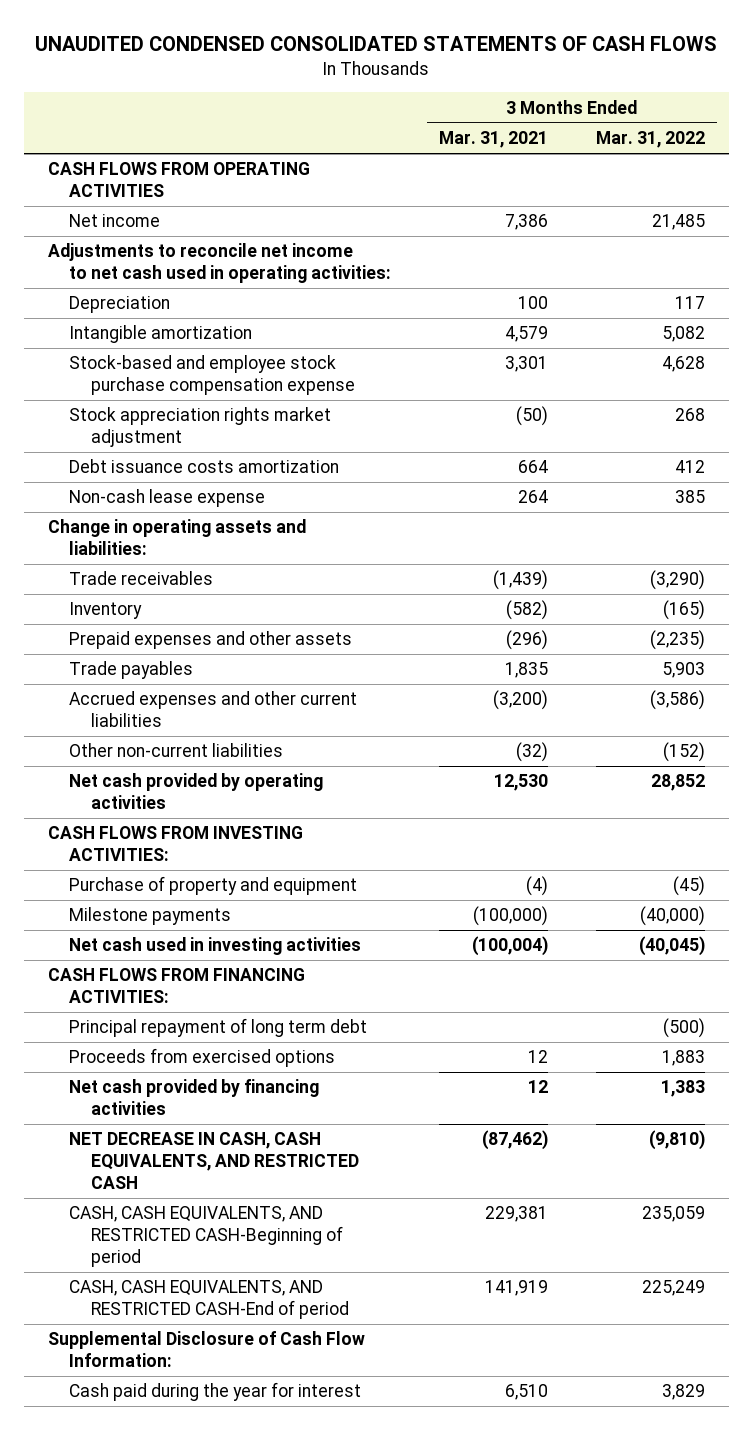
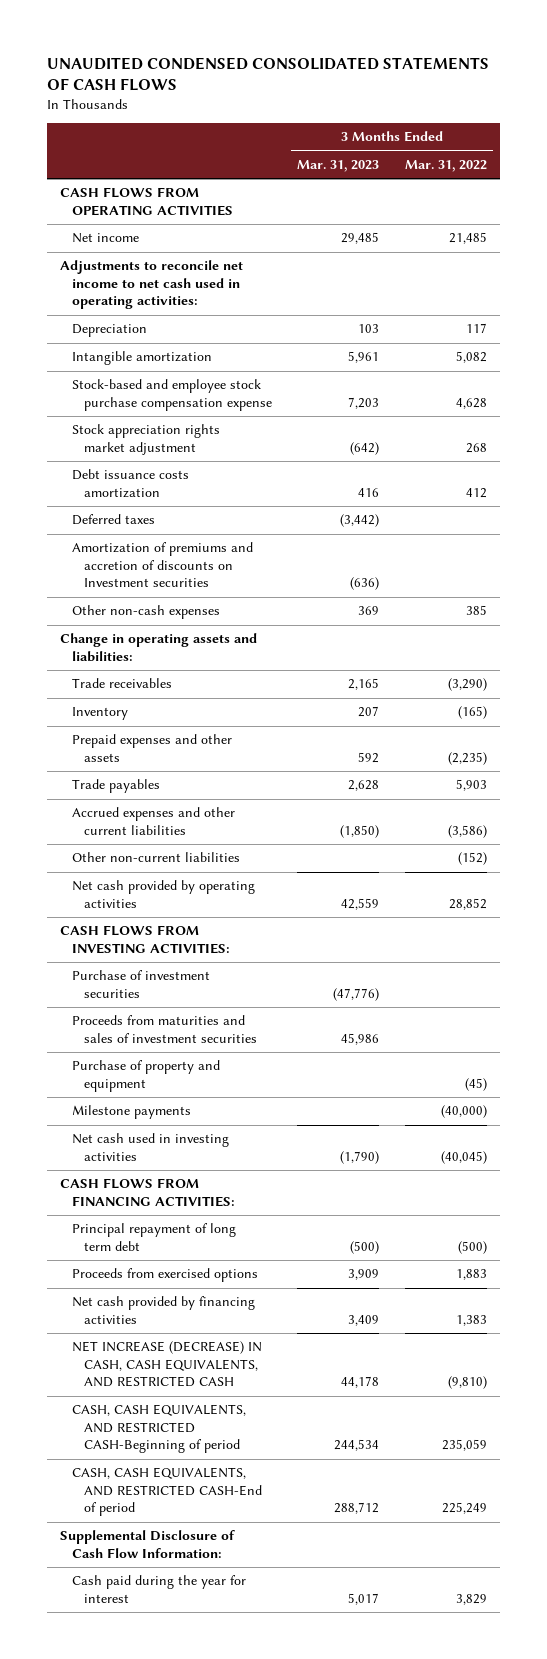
- | 3 Months Ended Mar. 31, 2021 | 3 Months Ended Mar. 31, 2022
+ | 3 Months Ended Mar. 31, 2023 | 3 Months Ended Mar. 31, 2022
- Non-cash lease expense | 264 | 385
+ Deferred taxes | (3,442) |
+ Amortization of premiums and accretion of discounts on Investment securities | (636) |
+ Other non-cash expenses | 369 | 385
+ Purchase of investment securities | (47,776) |
+ Proceeds from maturities and sales of investment securities | 45,986 |
- NET DECREASE IN CASH, CASH EQUIVALENTS, AND RESTRICTED CASH | (87,462) | (9,810)
+ NET INCREASE (DECREASE) IN CASH, CASH EQUIVALENTS, AND RESTRICTED CASH | 44,178 | (9,810)

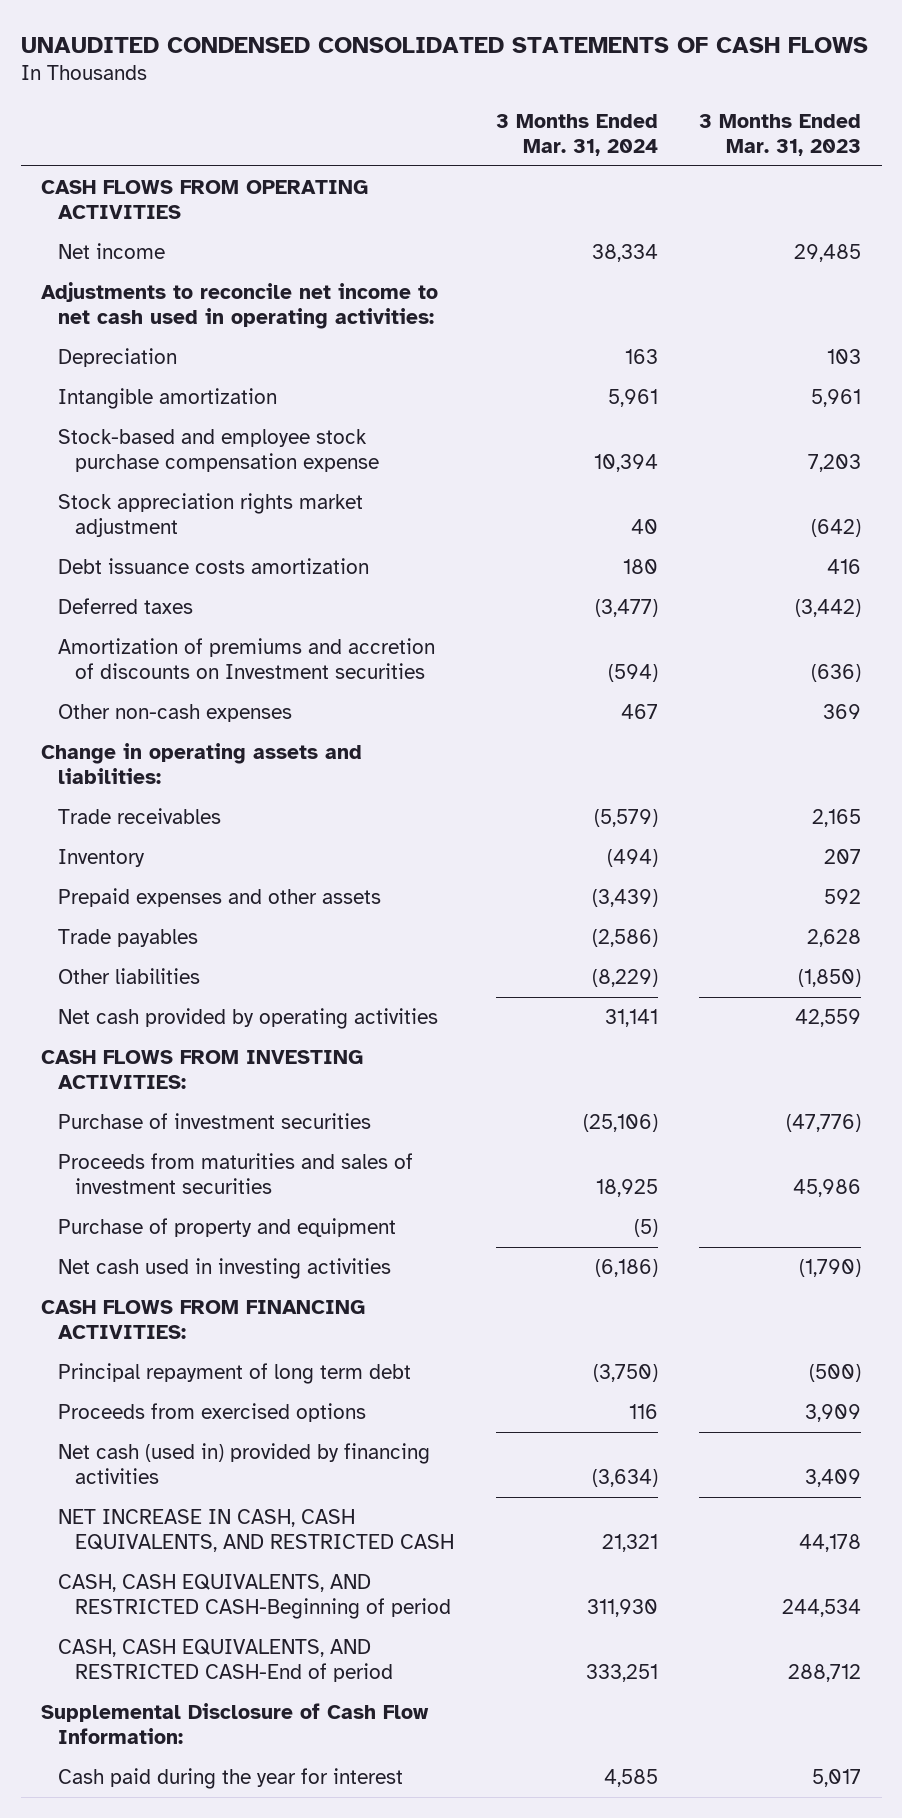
- | 3 Months Ended Mar. 31, 2023 | 3 Months Ended Mar. 31, 2022
+ | 3 Months Ended Mar. 31, 2024 | 3 Months Ended Mar. 31, 2023
- Accrued expenses and other current liabilities | (1,850) | (3,586)
- Other non-current liabilities | | (152)
+ Other liabilities | (8,229) | (1,850)
- Milestone payments | | (40,000)
- Net cash provided by financing activities | 3,409 | 1,383
- NET INCREASE (DECREASE) IN CASH, CASH EQUIVALENTS, AND RESTRICTED CASH | 44,178 | (9,810)
+ Net cash (used in) provided by financing activities | (3,634) | 3,409
+ NET INCREASE IN CASH, CASH EQUIVALENTS, AND RESTRICTED CASH | 21,321 | 44,178

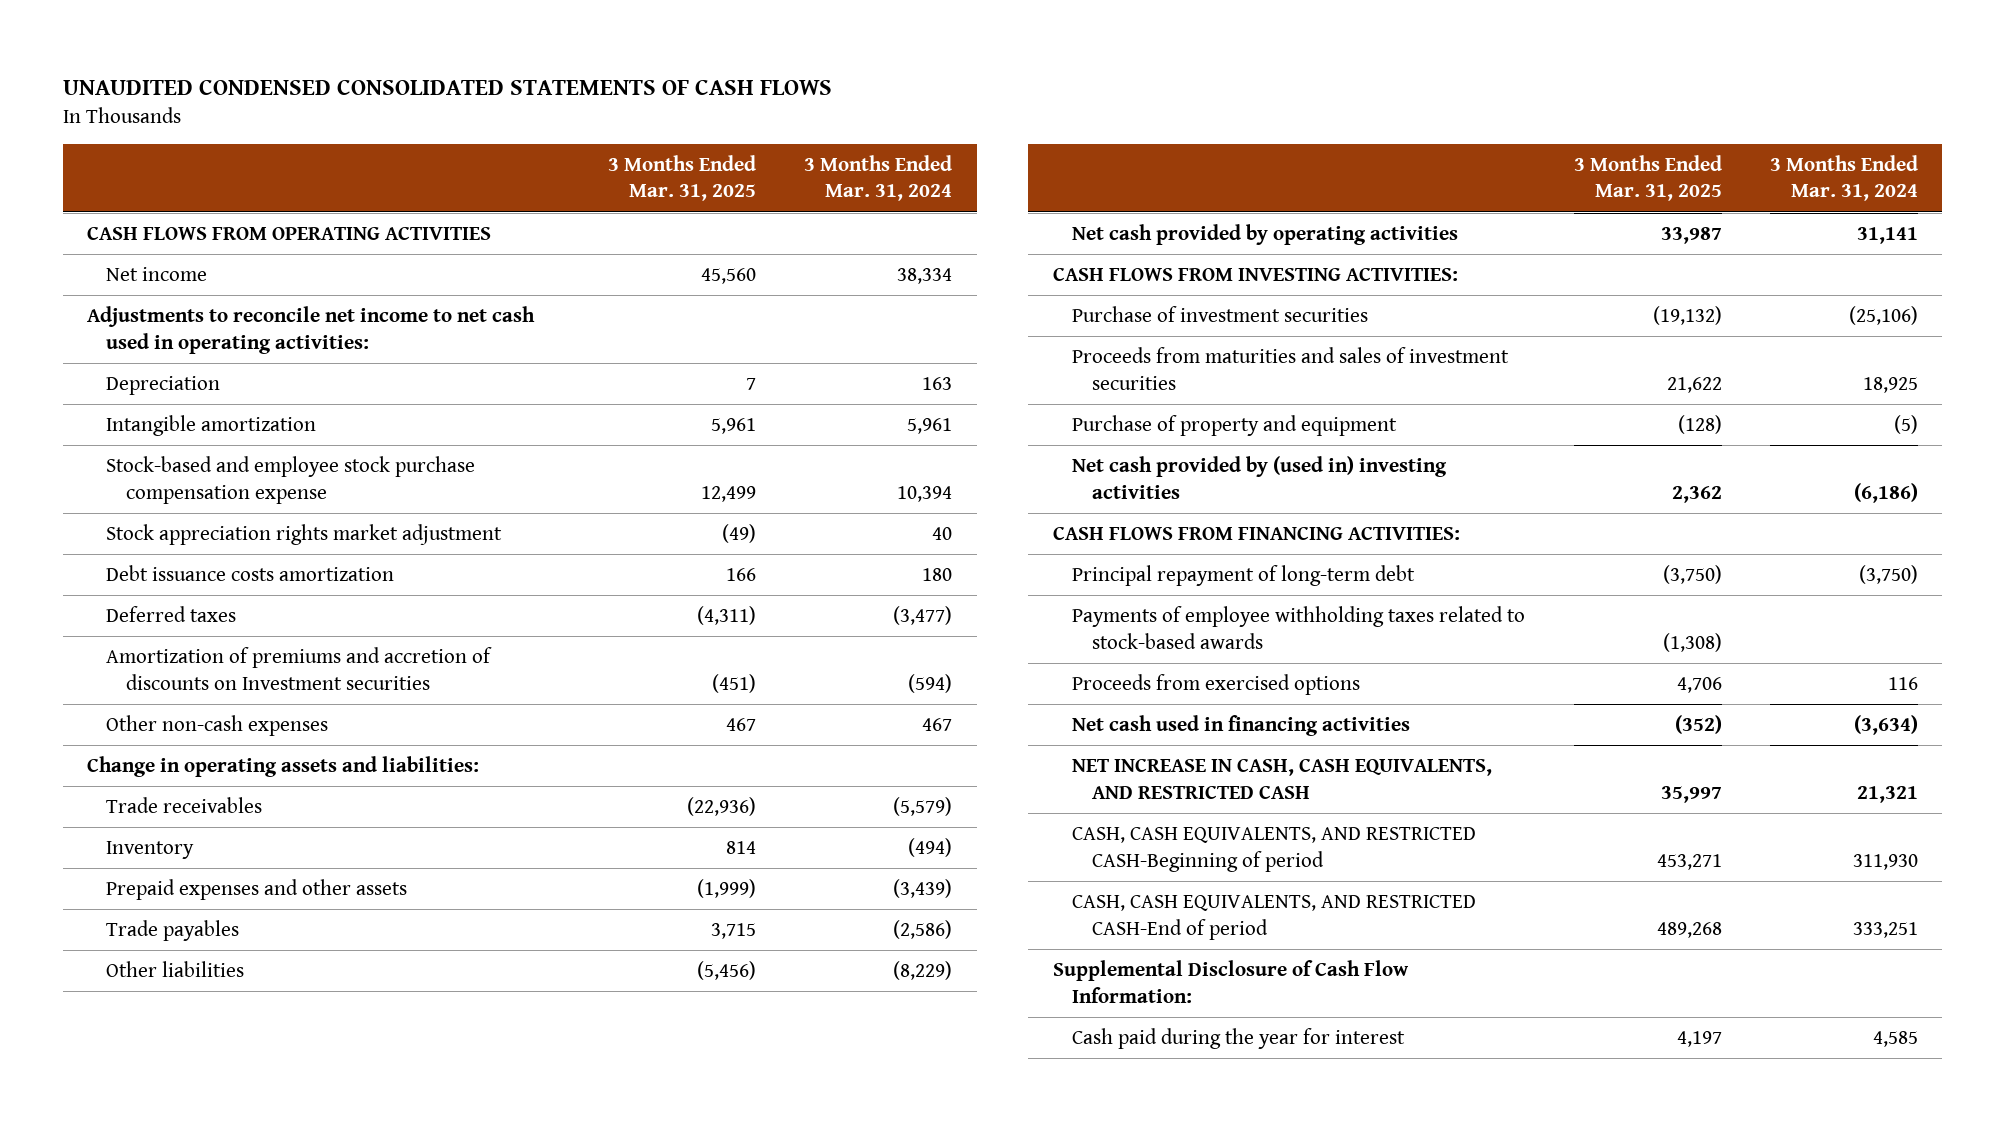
- | 3 Months Ended Mar. 31, 2024 | 3 Months Ended Mar. 31, 2023
+ | 3 Months Ended Mar. 31, 2025 | 3 Months Ended Mar. 31, 2024
- Net cash used in investing activities | (6,186) | (1,790)
+ Net cash provided by (used in) investing activities | 2,362 | (6,186)
- Principal repayment of long term debt | (3,750) | (500)
+ Principal repayment of long-term debt | (3,750) | (3,750)
+ Payments of employee withholding taxes related to stock-based awards | (1,308) |
- Net cash (used in) provided by financing activities | (3,634) | 3,409
+ Net cash used in financing activities | (352) | (3,634)

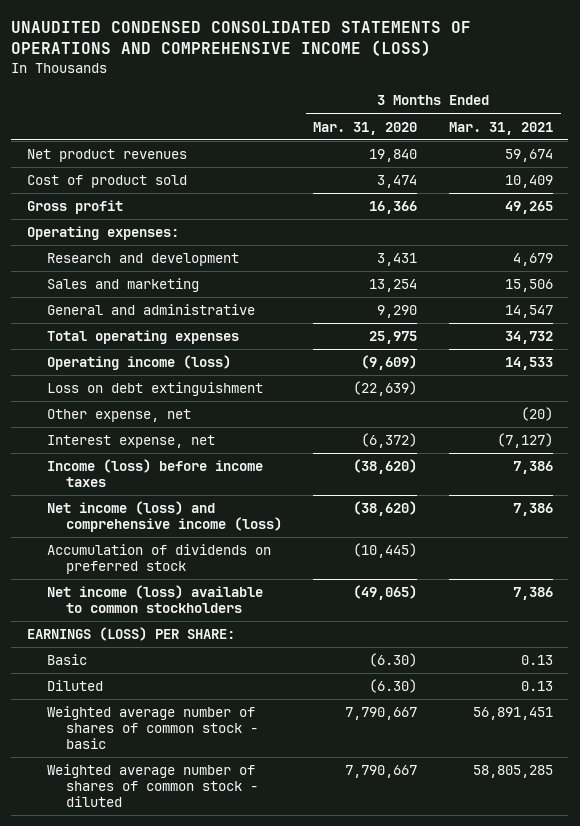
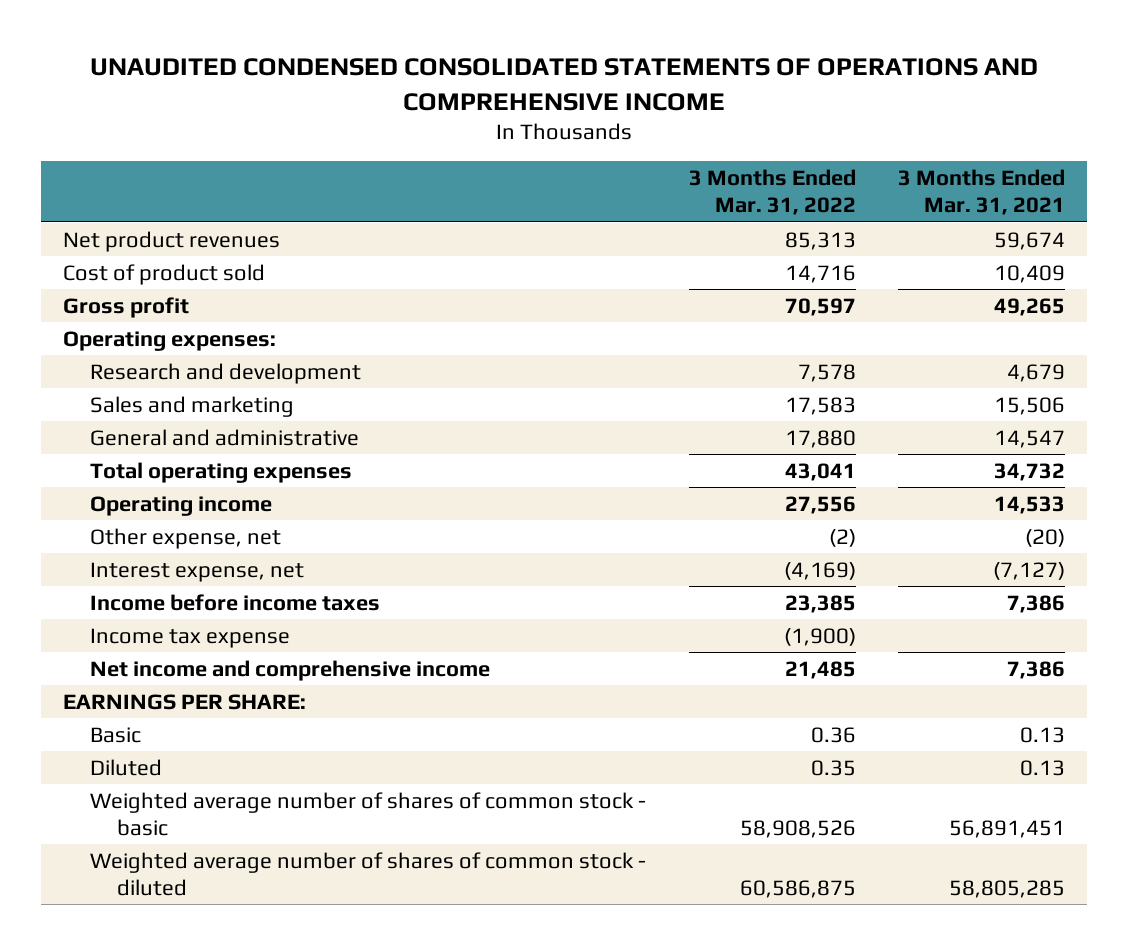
- UNAUDITED CONDENSED CONSOLIDATED STATEMENTS OF OPERATIONS AND COMPREHENSIVE INCOME (LOSS)
+ UNAUDITED CONDENSED CONSOLIDATED STATEMENTS OF OPERATIONS AND COMPREHENSIVE INCOME
- | 3 Months Ended Mar. 31, 2020 | 3 Months Ended Mar. 31, 2021
+ | 3 Months Ended Mar. 31, 2022 | 3 Months Ended Mar. 31, 2021
- Operating income (loss) | (9,609) | 14,533
- Loss on debt extinguishment | (22,639) |
+ Operating income | 27,556 | 14,533
- Income (loss) before income taxes | (38,620) | 7,386
- Net income (loss) and comprehensive income (loss) | (38,620) | 7,386
- Accumulation of dividends on preferred stock | (10,445) |
- Net income (loss) available to common stockholders | (49,065) | 7,386
- EARNINGS (LOSS) PER SHARE:
+ Income before income taxes | 23,385 | 7,386
+ Income tax expense | (1,900) |
+ Net income and comprehensive income | 21,485 | 7,386
+ EARNINGS PER SHARE:

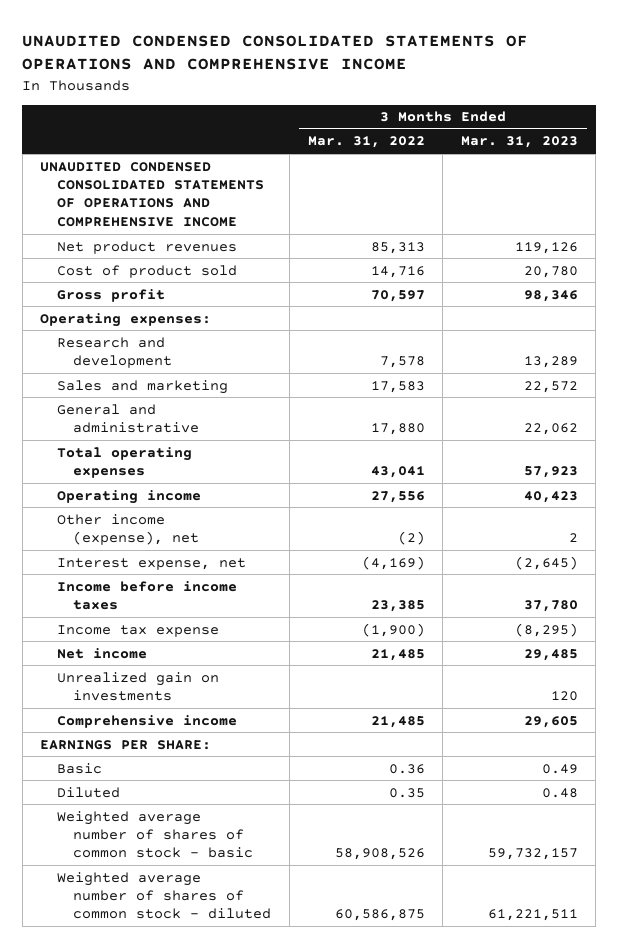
- | 3 Months Ended Mar. 31, 2022 | 3 Months Ended Mar. 31, 2021
+ | 3 Months Ended Mar. 31, 2022 | 3 Months Ended Mar. 31, 2023
+ UNAUDITED CONDENSED CONSOLIDATED STATEMENTS OF OPERATIONS AND COMPREHENSIVE INCOME
- Other expense, net | (2) | (20)
+ Other income (expense), net | (2) | 2
- Net income and comprehensive income | 21,485 | 7,386
+ Net income | 21,485 | 29,485
+ Unrealized gain on investments | | 120
+ Comprehensive income | 21,485 | 29,605

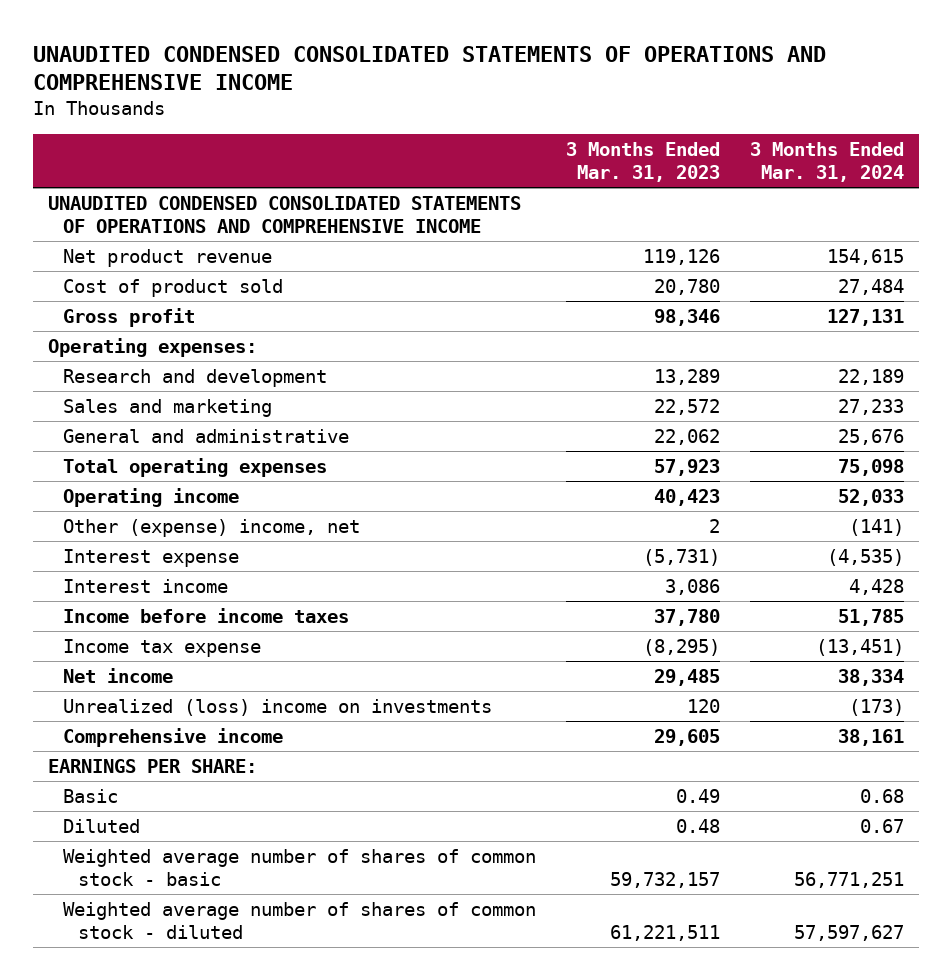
- | 3 Months Ended Mar. 31, 2022 | 3 Months Ended Mar. 31, 2023
+ | 3 Months Ended Mar. 31, 2023 | 3 Months Ended Mar. 31, 2024
- Net product revenues | 85,313 | 119,126
+ Net product revenue | 119,126 | 154,615
- Other income (expense), net | (2) | 2
- Interest expense, net | (4,169) | (2,645)
+ Other (expense) income, net | 2 | (141)
+ Interest expense | (5,731) | (4,535)
+ Interest income | 3,086 | 4,428
- Unrealized gain on investments | | 120
+ Unrealized (loss) income on investments | 120 | (173)

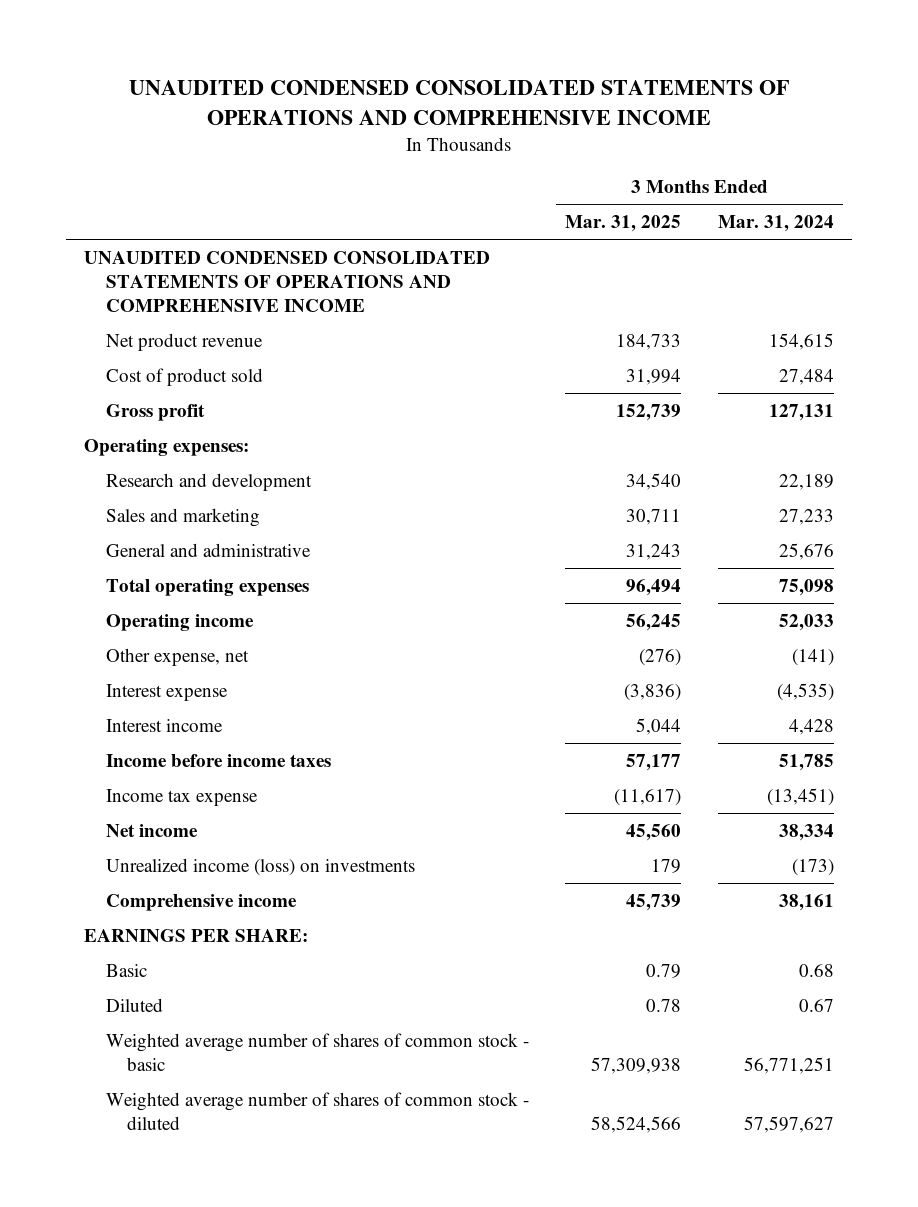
- | 3 Months Ended Mar. 31, 2023 | 3 Months Ended Mar. 31, 2024
+ | 3 Months Ended Mar. 31, 2025 | 3 Months Ended Mar. 31, 2024
- Other (expense) income, net | 2 | (141)
+ Other expense, net | (276) | (141)
- Unrealized (loss) income on investments | 120 | (173)
+ Unrealized income (loss) on investments | 179 | (173)

